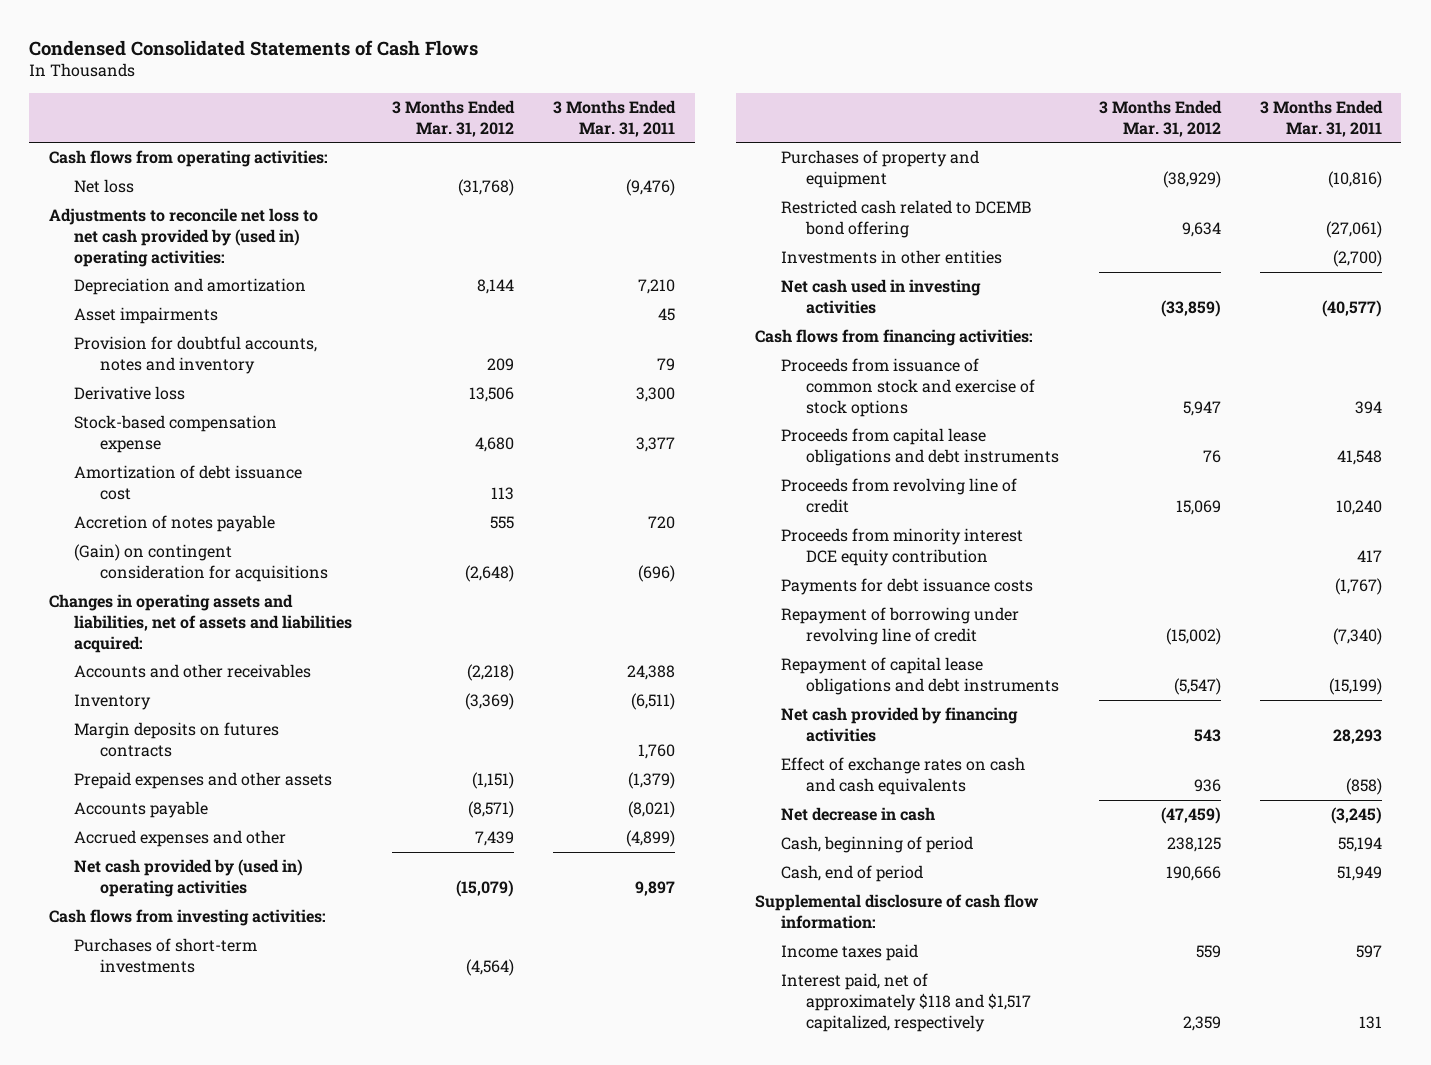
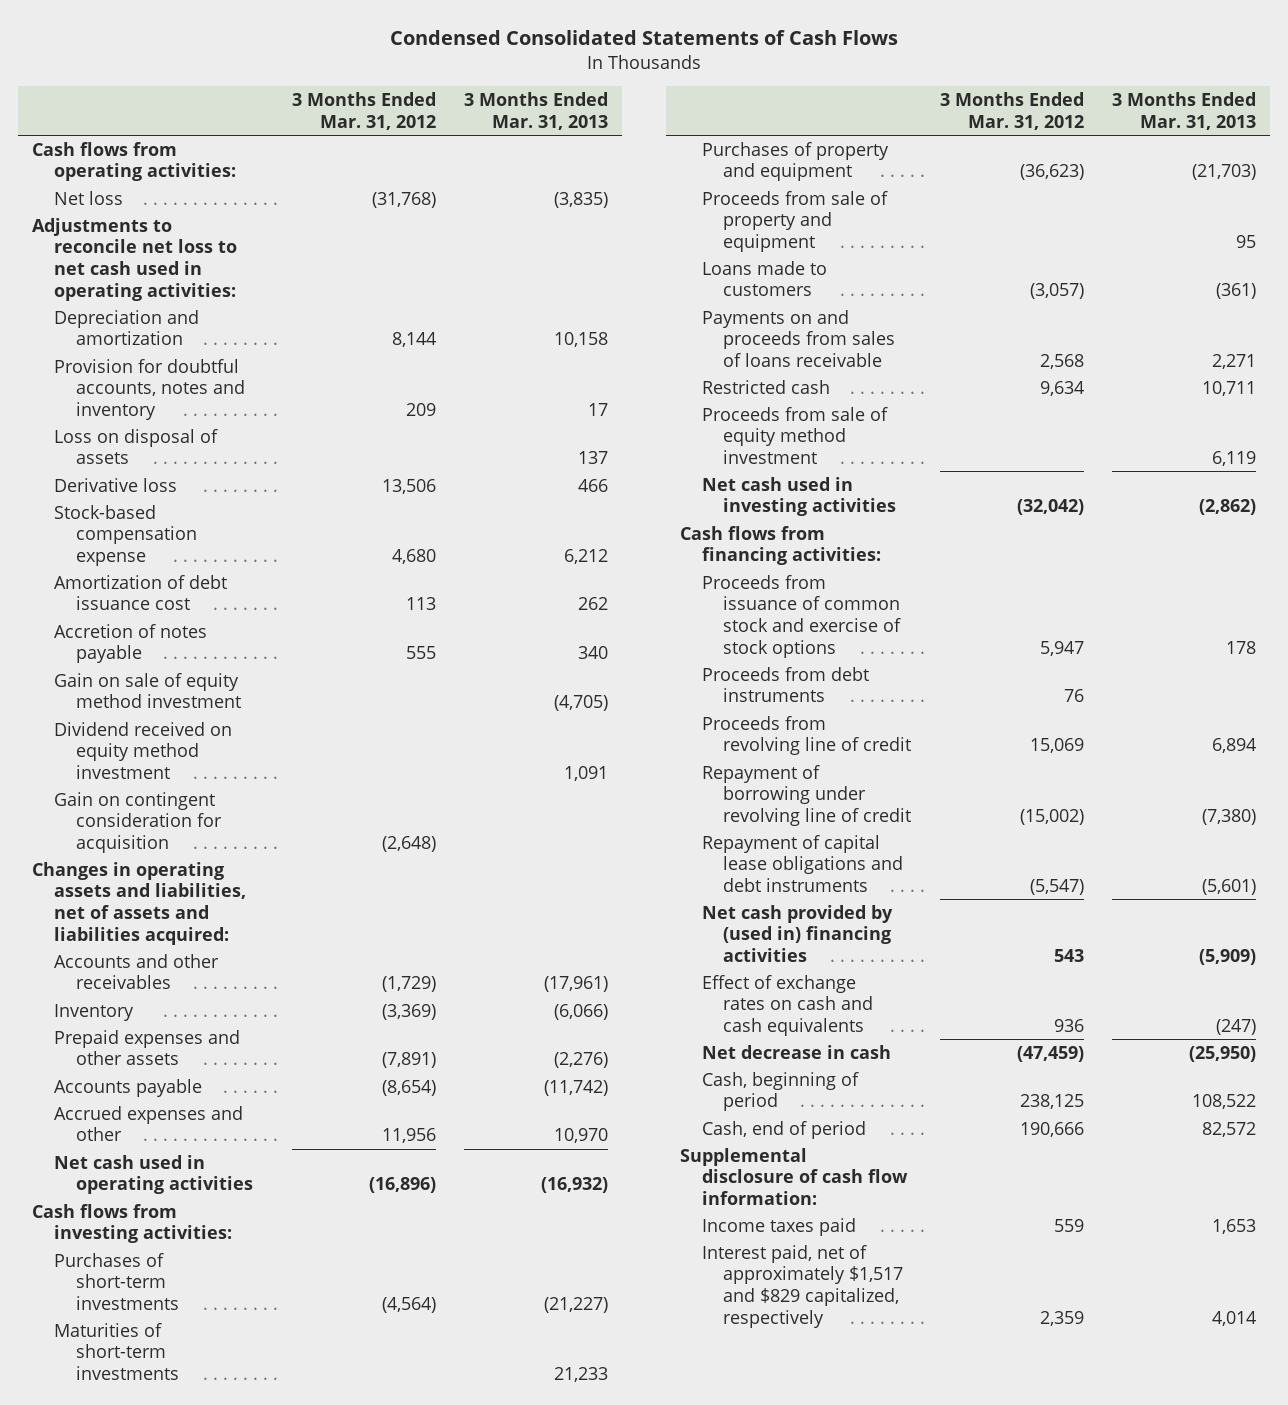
- | 3 Months Ended Mar. 31, 2012 | 3 Months Ended Mar. 31, 2011
+ | 3 Months Ended Mar. 31, 2012 | 3 Months Ended Mar. 31, 2013
- Adjustments to reconcile net loss to net cash provided by (used in) operating activities:
+ Adjustments to reconcile net loss to net cash used in operating activities:
- Asset impairments | | 45
+ Loss on disposal of assets | | 137
- (Gain) on contingent consideration for acquisitions | (2,648) | (696)
+ Gain on sale of equity method investment | | (4,705)
+ Dividend received on equity method investment | | 1,091
+ Gain on contingent consideration for acquisition | (2,648) |
- Accounts and other receivables | (2,218) | 24,388
+ Accounts and other receivables | (1,729) | (17,961)
- Margin deposits on futures contracts | | 1,760
- Prepaid expenses and other assets | (1,151) | (1,379)
- Accounts payable | (8,571) | (8,021)
- Accrued expenses and other | 7,439 | (4,899)
- Net cash provided by (used in) operating activities | (15,079) | 9,897
+ Prepaid expenses and other assets | (7,891) | (2,276)
+ Accounts payable | (8,654) | (11,742)
+ Accrued expenses and other | 11,956 | 10,970
+ Net cash used in operating activities | (16,896) | (16,932)
- Purchases of property and equipment | (38,929) | (10,816)
- Restricted cash related to DCEMB bond offering | 9,634 | (27,061)
- Investments in other entities | | (2,700)
- Net cash used in investing activities | (33,859) | (40,577)
+ Maturities of short-term investments | | 21,233
+ Purchases of property and equipment | (36,623) | (21,703)
+ Proceeds from sale of property and equipment | | 95
+ Loans made to customers | (3,057) | (361)
+ Payments on and proceeds from sales of loans receivable | 2,568 | 2,271
+ Restricted cash | 9,634 | 10,711
+ Proceeds from sale of equity method investment | | 6,119
+ Net cash used in investing activities | (32,042) | (2,862)
- Proceeds from capital lease obligations and debt instruments | 76 | 41,548
+ Proceeds from debt instruments | 76 |
- Proceeds from minority interest DCE equity contribution | | 417
- Payments for debt issuance costs | | (1,767)
- Net cash provided by financing activities | 543 | 28,293
+ Net cash provided by (used in) financing activities | 543 | (5,909)
- Interest paid, net of approximately $118 and $1,517 capitalized, respectively | 2,359 | 131
+ Interest paid, net of approximately $1,517 and $829 capitalized, respectively | 2,359 | 4,014

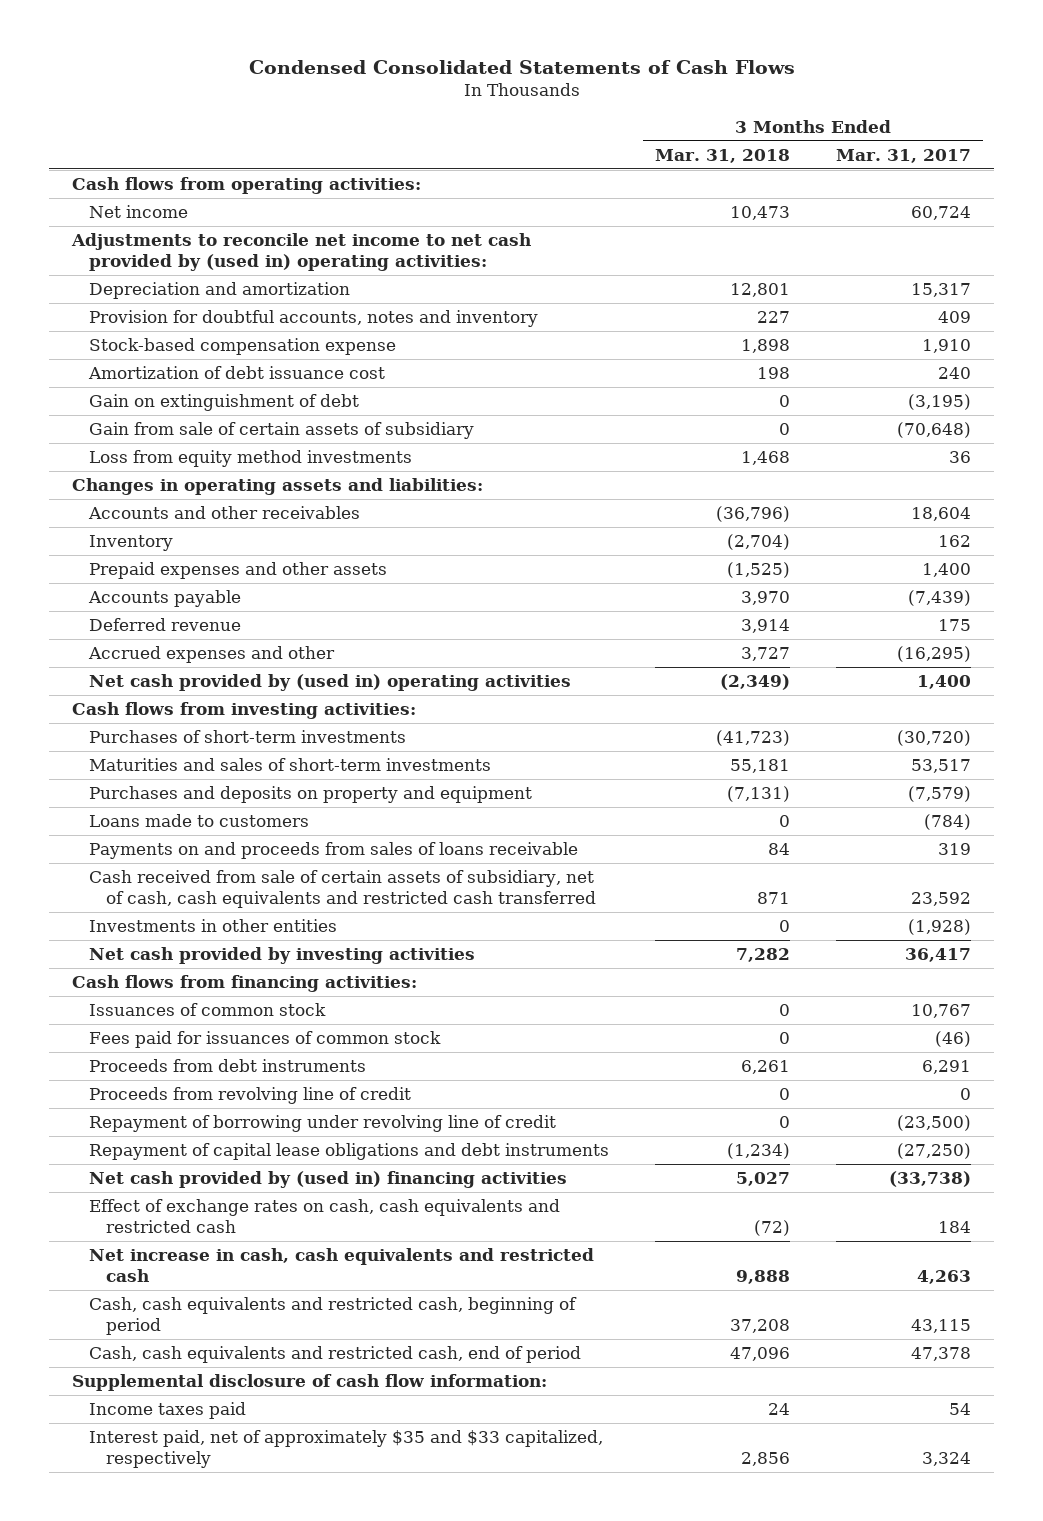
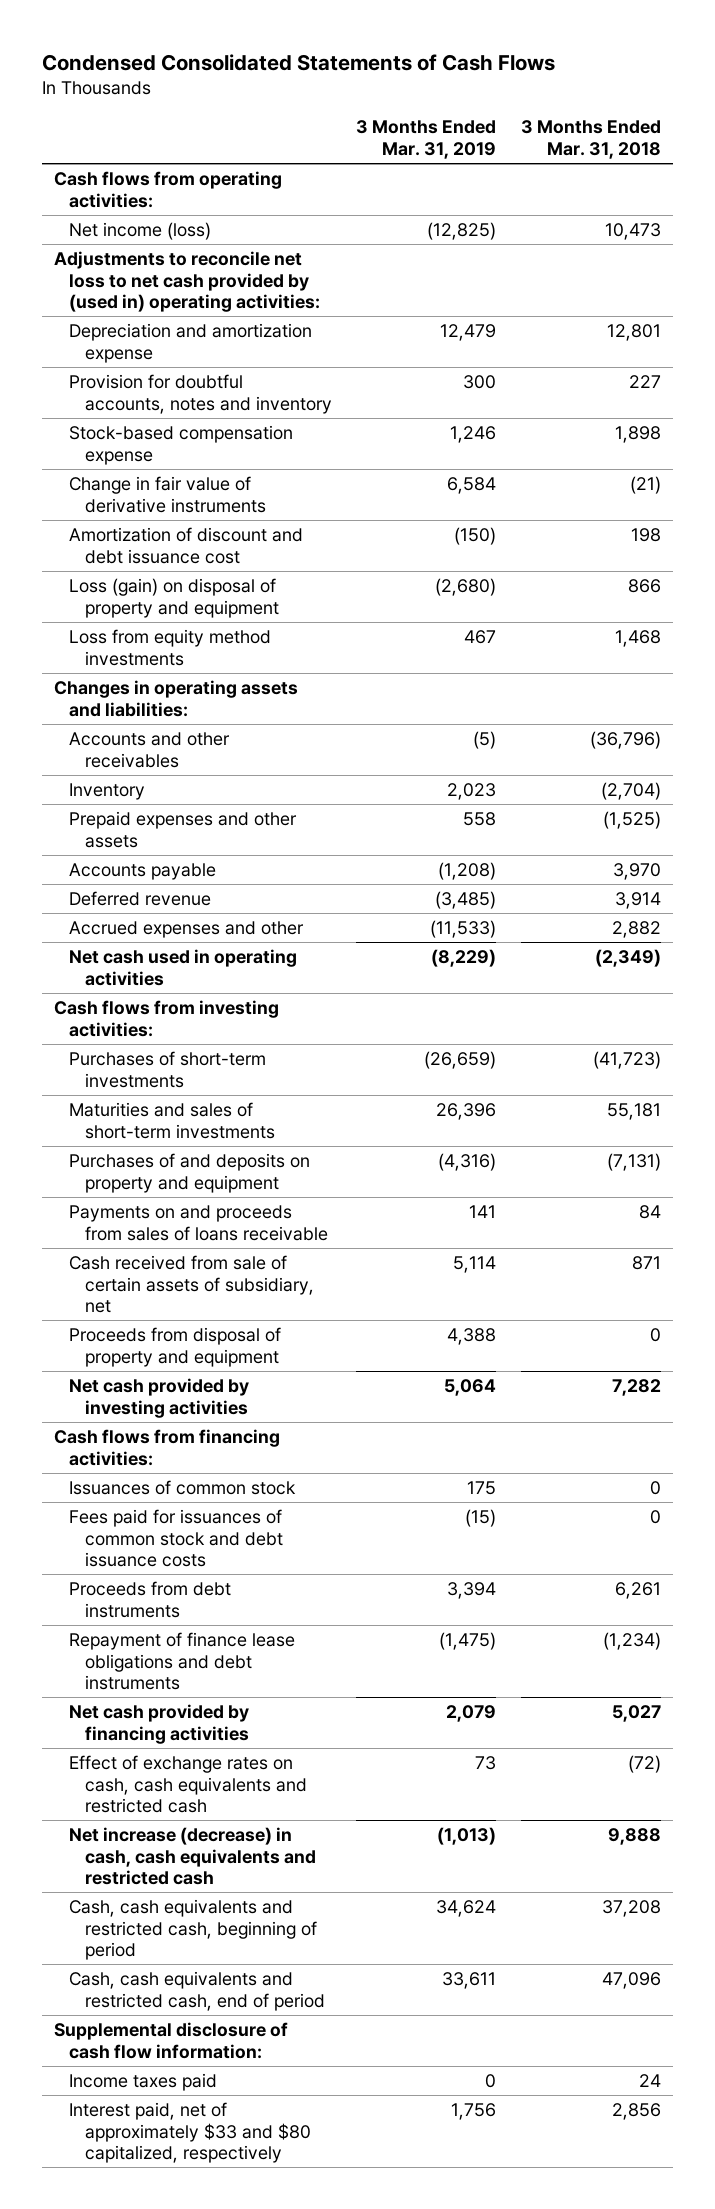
- | 3 Months Ended Mar. 31, 2018 | 3 Months Ended Mar. 31, 2017
+ | 3 Months Ended Mar. 31, 2019 | 3 Months Ended Mar. 31, 2018
- Net income | 10,473 | 60,724
- Adjustments to reconcile net income to net cash provided by (used in) operating activities:
- Depreciation and amortization | 12,801 | 15,317
+ Net income (loss) | (12,825) | 10,473
+ Adjustments to reconcile net loss to net cash provided by (used in) operating activities:
+ Depreciation and amortization expense | 12,479 | 12,801
- Amortization of debt issuance cost | 198 | 240
- Gain on extinguishment of debt | 0 | (3,195)
- Gain from sale of certain assets of subsidiary | 0 | (70,648)
+ Change in fair value of derivative instruments | 6,584 | (21)
+ Amortization of discount and debt issuance cost | (150) | 198
+ Loss (gain) on disposal of property and equipment | (2,680) | 866
- Accrued expenses and other | 3,727 | (16,295)
- Net cash provided by (used in) operating activities | (2,349) | 1,400
+ Accrued expenses and other | (11,533) | 2,882
+ Net cash used in operating activities | (8,229) | (2,349)
- Purchases and deposits on property and equipment | (7,131) | (7,579)
- Loans made to customers | 0 | (784)
+ Purchases of and deposits on property and equipment | (4,316) | (7,131)
- Cash received from sale of certain assets of subsidiary, net of cash, cash equivalents and restricted cash transferred | 871 | 23,592
- Investments in other entities | 0 | (1,928)
+ Cash received from sale of certain assets of subsidiary, net | 5,114 | 871
+ Proceeds from disposal of property and equipment | 4,388 | 0
- Fees paid for issuances of common stock | 0 | (46)
+ Fees paid for issuances of common stock and debt issuance costs | (15) | 0
- Proceeds from revolving line of credit | 0 | 0
- Repayment of borrowing under revolving line of credit | 0 | (23,500)
- Repayment of capital lease obligations and debt instruments | (1,234) | (27,250)
- Net cash provided by (used in) financing activities | 5,027 | (33,738)
+ Repayment of finance lease obligations and debt instruments | (1,475) | (1,234)
+ Net cash provided by financing activities | 2,079 | 5,027
- Net increase in cash, cash equivalents and restricted cash | 9,888 | 4,263
+ Net increase (decrease) in cash, cash equivalents and restricted cash | (1,013) | 9,888
- Interest paid, net of approximately $35 and $33 capitalized, respectively | 2,856 | 3,324
+ Interest paid, net of approximately $33 and $80 capitalized, respectively | 1,756 | 2,856

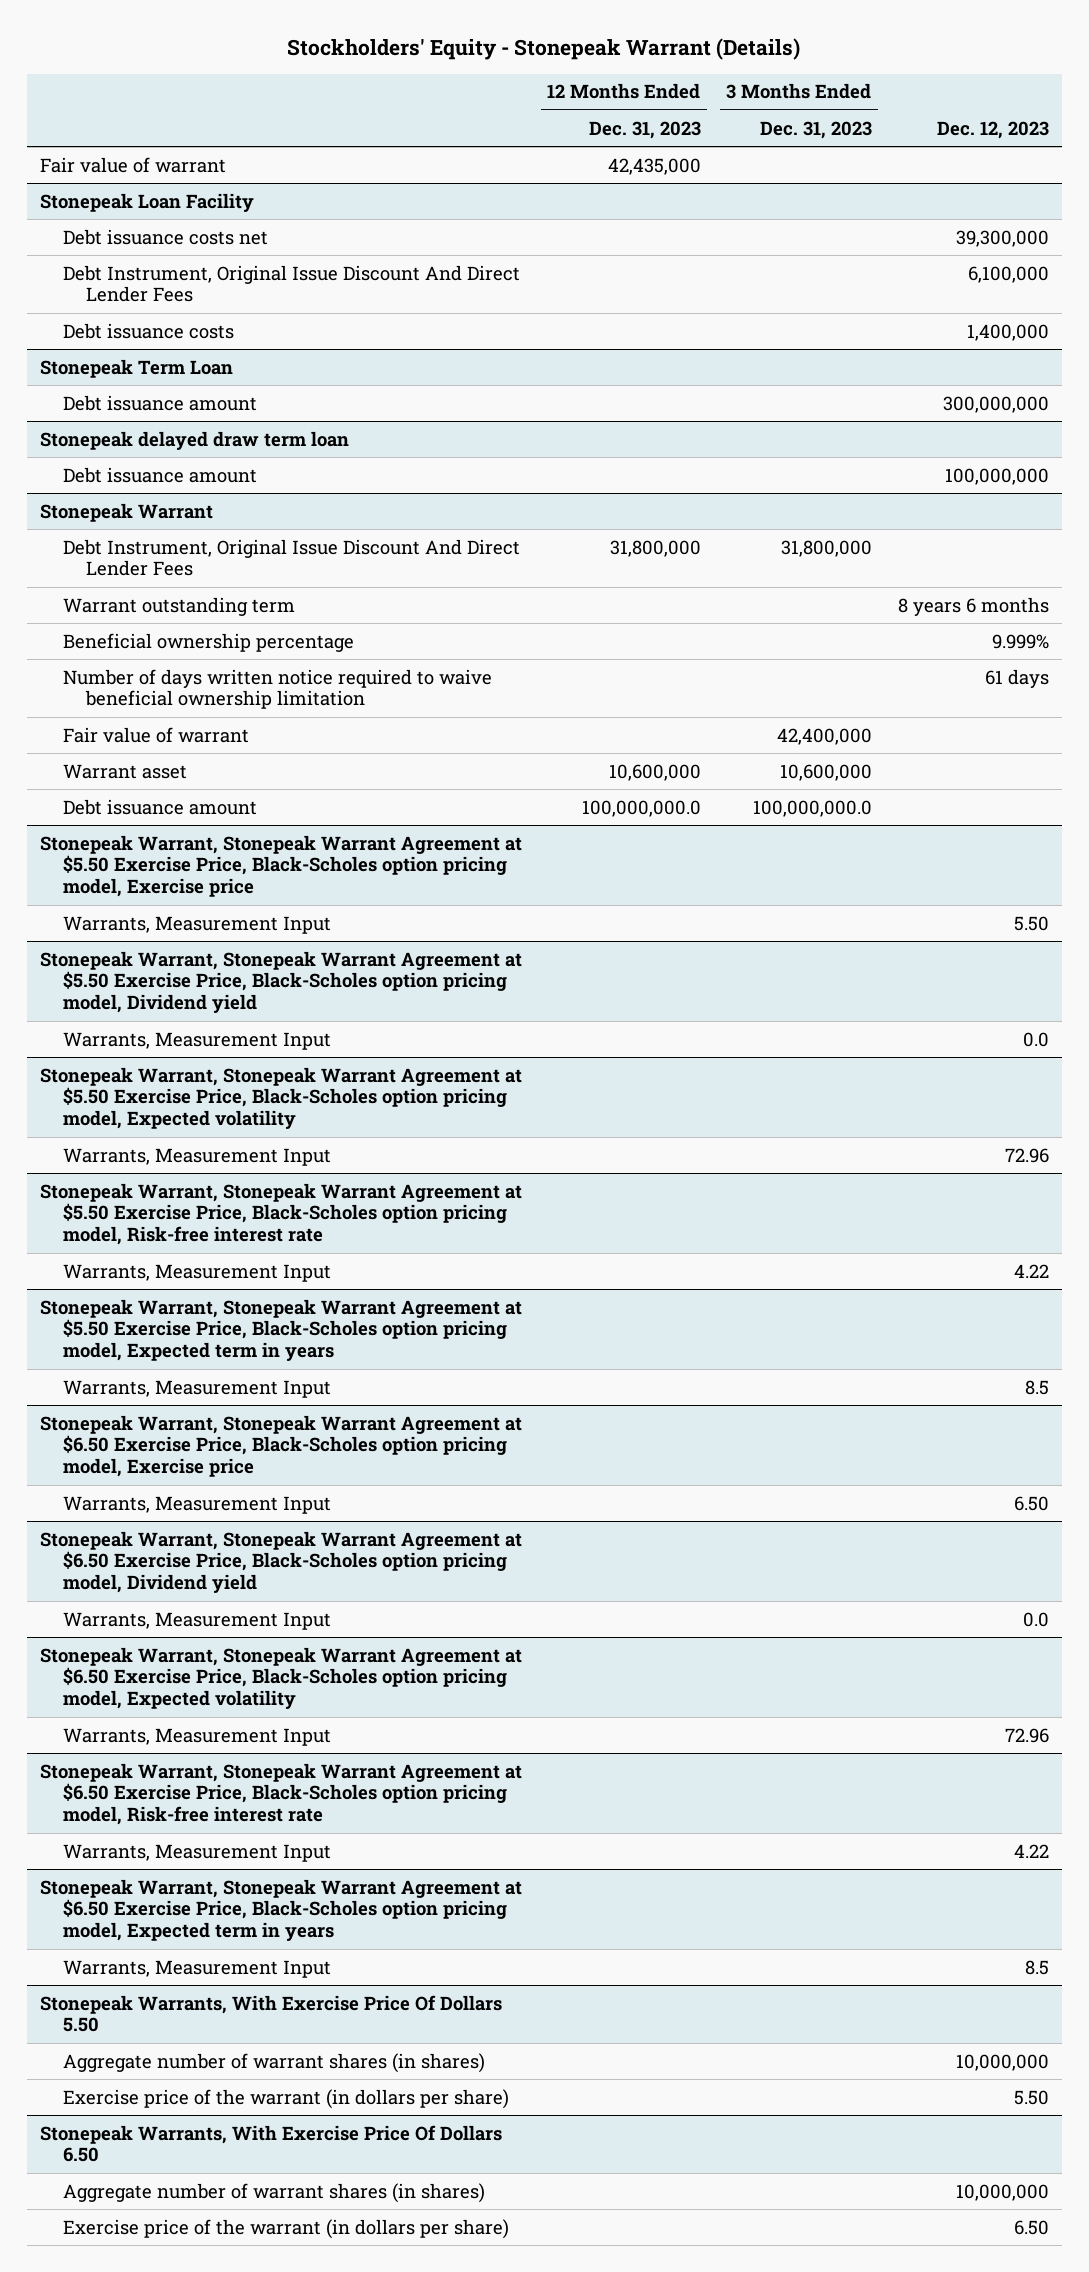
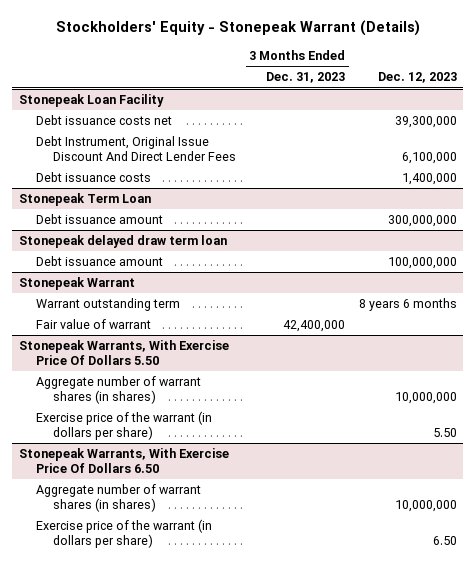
- | 12 Months Ended Dec. 31, 2023 | 3 Months Ended Dec. 31, 2023 | Dec. 12, 2023
+ | 3 Months Ended Dec. 31, 2023 | Dec. 12, 2023
- Fair value of warrant | 42,435,000 | |
@ Stonepeak Warrant
- Debt Instrument, Original Issue Discount And Direct Lender Fees | 31,800,000 | 31,800,000 |
- Beneficial ownership percentage | | | 9.999%
- Number of days written notice required to waive beneficial ownership limitation | | | 61 days
- Warrant asset | 10,600,000 | 10,600,000 |
- Debt issuance amount | 100,000,000.0 | 100,000,000.0 |
- Stonepeak Warrant, Stonepeak Warrant Agreement at $5.50 Exercise Price, Black-Scholes option pricing model, Exercise price
- Warrants, Measurement Input | | | 5.50
- Stonepeak Warrant, Stonepeak Warrant Agreement at $5.50 Exercise Price, Black-Scholes option pricing model, Dividend yield
- Warrants, Measurement Input | | | 0.0
- Stonepeak Warrant, Stonepeak Warrant Agreement at $5.50 Exercise Price, Black-Scholes option pricing model, Expected volatility
- Warrants, Measurement Input | | | 72.96
- Stonepeak Warrant, Stonepeak Warrant Agreement at $5.50 Exercise Price, Black-Scholes option pricing model, Risk-free interest rate
- Warrants, Measurement Input | | | 4.22
- Stonepeak Warrant, Stonepeak Warrant Agreement at $5.50 Exercise Price, Black-Scholes option pricing model, Expected term in years
- Warrants, Measurement Input | | | 8.5
- Stonepeak Warrant, Stonepeak Warrant Agreement at $6.50 Exercise Price, Black-Scholes option pricing model, Exercise price
- Warrants, Measurement Input | | | 6.50
- Stonepeak Warrant, Stonepeak Warrant Agreement at $6.50 Exercise Price, Black-Scholes option pricing model, Dividend yield
- Warrants, Measurement Input | | | 0.0
- Stonepeak Warrant, Stonepeak Warrant Agreement at $6.50 Exercise Price, Black-Scholes option pricing model, Expected volatility
- Warrants, Measurement Input | | | 72.96
- Stonepeak Warrant, Stonepeak Warrant Agreement at $6.50 Exercise Price, Black-Scholes option pricing model, Risk-free interest rate
- Warrants, Measurement Input | | | 4.22
- Stonepeak Warrant, Stonepeak Warrant Agreement at $6.50 Exercise Price, Black-Scholes option pricing model, Expected term in years
- Warrants, Measurement Input | | | 8.5

